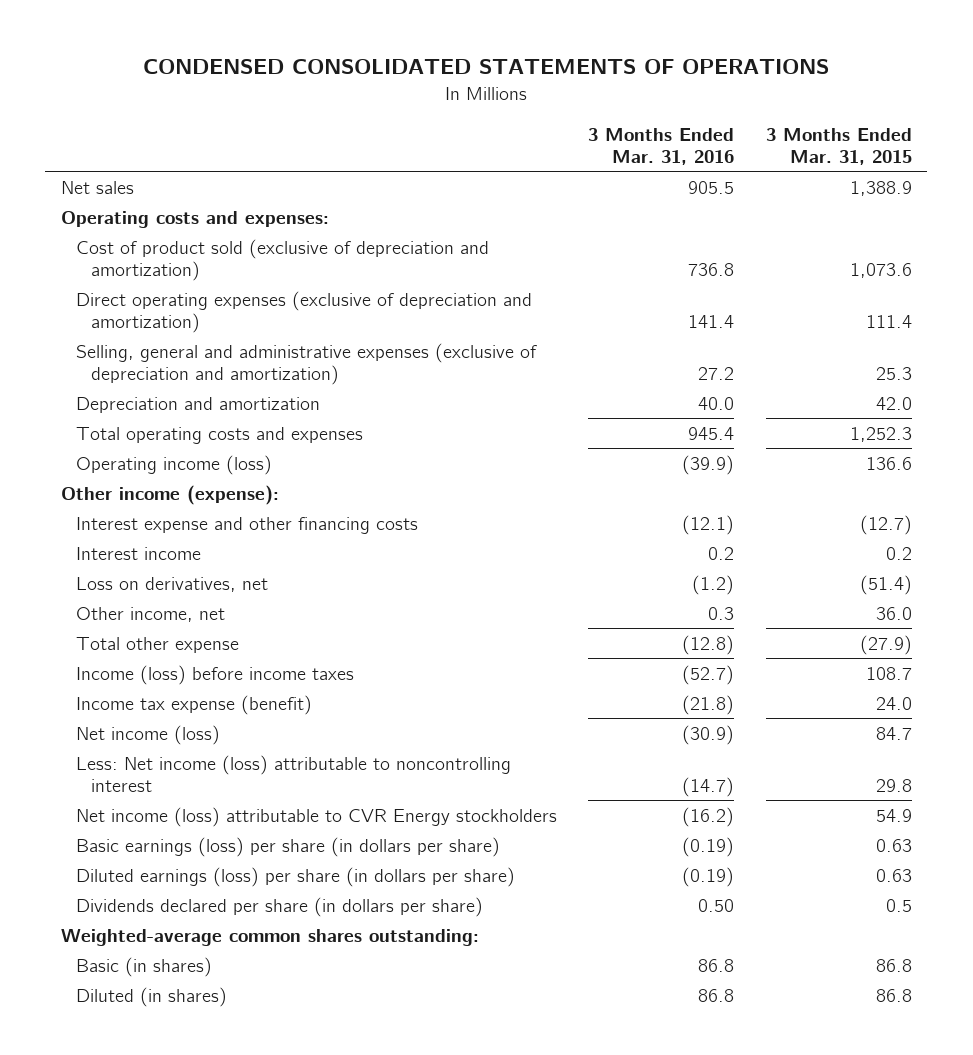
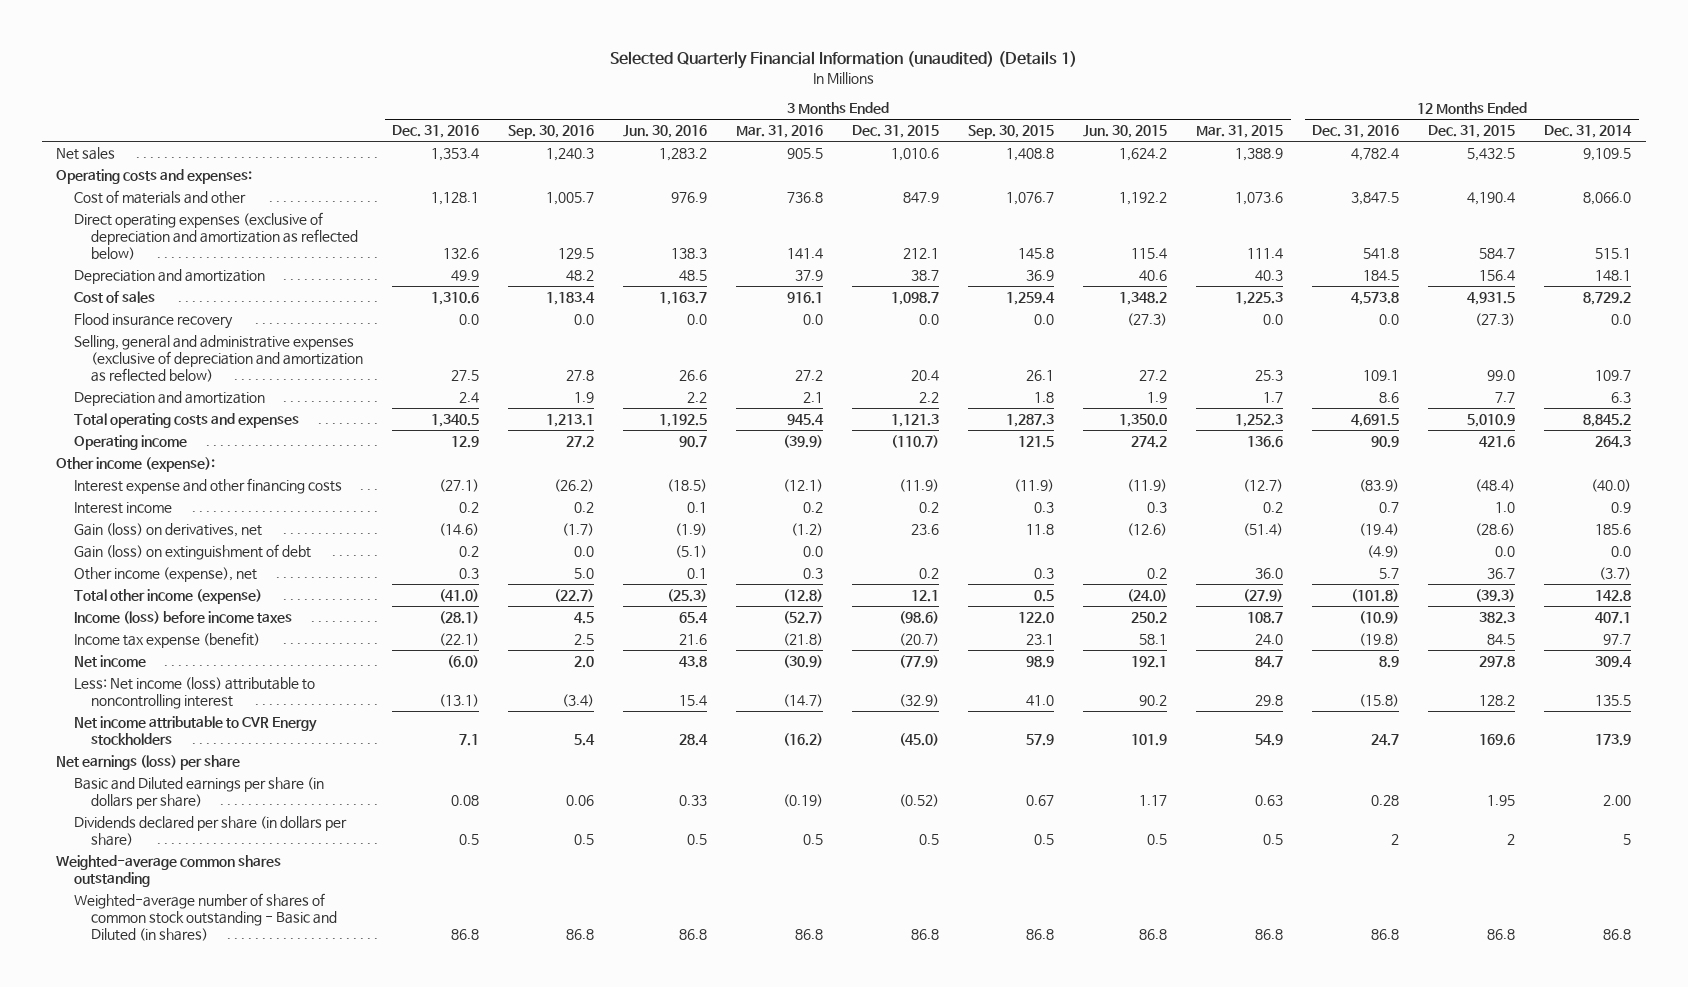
- CONDENSED CONSOLIDATED STATEMENTS OF OPERATIONS
+ Selected Quarterly Financial Information (unaudited) (Details 1)
- | 3 Months Ended Mar. 31, 2016 | 3 Months Ended Mar. 31, 2015
+ | 3 Months Ended Dec. 31, 2016 | 3 Months Ended Sep. 30, 2016 | 3 Months Ended Jun. 30, 2016 | 3 Months Ended Mar. 31, 2016 | 3 Months Ended Dec. 31, 2015 | 3 Months Ended Sep. 30, 2015 | 3 Months Ended Jun. 30, 2015 | 3 Months Ended Mar. 31, 2015 | 12 Months Ended Dec. 31, 2016 | 12 Months Ended Dec. 31, 2015 | 12 Months Ended Dec. 31, 2014
- Cost of product sold (exclusive of depreciation and amortization) | 736.8 | 1,073.6
- Direct operating expenses (exclusive of depreciation and amortization) | 141.4 | 111.4
- Selling, general and administrative expenses (exclusive of depreciation and amortization) | 27.2 | 25.3
- Depreciation and amortization | 40.0 | 42.0
+ Cost of materials and other | 1,128.1 | 1,005.7 | 976.9 | 736.8 | 847.9 | 1,076.7 | 1,192.2 | 1,073.6 | 3,847.5 | 4,190.4 | 8,066.0
+ Direct operating expenses (exclusive of depreciation and amortization as reflected below) | 132.6 | 129.5 | 138.3 | 141.4 | 212.1 | 145.8 | 115.4 | 111.4 | 541.8 | 584.7 | 515.1
+ Depreciation and amortization | 49.9 | 48.2 | 48.5 | 37.9 | 38.7 | 36.9 | 40.6 | 40.3 | 184.5 | 156.4 | 148.1
+ Cost of sales | 1,310.6 | 1,183.4 | 1,163.7 | 916.1 | 1,098.7 | 1,259.4 | 1,348.2 | 1,225.3 | 4,573.8 | 4,931.5 | 8,729.2
+ Flood insurance recovery | 0.0 | 0.0 | 0.0 | 0.0 | 0.0 | 0.0 | (27.3) | 0.0 | 0.0 | (27.3) | 0.0
+ Selling, general and administrative expenses (exclusive of depreciation and amortization as reflected below) | 27.5 | 27.8 | 26.6 | 27.2 | 20.4 | 26.1 | 27.2 | 25.3 | 109.1 | 99.0 | 109.7
+ Depreciation and amortization | 2.4 | 1.9 | 2.2 | 2.1 | 2.2 | 1.8 | 1.9 | 1.7 | 8.6 | 7.7 | 6.3
- Operating income (loss) | (39.9) | 136.6
+ Operating income | 12.9 | 27.2 | 90.7 | (39.9) | (110.7) | 121.5 | 274.2 | 136.6 | 90.9 | 421.6 | 264.3
- Loss on derivatives, net | (1.2) | (51.4)
- Other income, net | 0.3 | 36.0
- Total other expense | (12.8) | (27.9)
+ Gain (loss) on derivatives, net | (14.6) | (1.7) | (1.9) | (1.2) | 23.6 | 11.8 | (12.6) | (51.4) | (19.4) | (28.6) | 185.6
+ Gain (loss) on extinguishment of debt | 0.2 | 0.0 | (5.1) | 0.0 | | | | | (4.9) | 0.0 | 0.0
+ Other income (expense), net | 0.3 | 5.0 | 0.1 | 0.3 | 0.2 | 0.3 | 0.2 | 36.0 | 5.7 | 36.7 | (3.7)
+ Total other income (expense) | (41.0) | (22.7) | (25.3) | (12.8) | 12.1 | 0.5 | (24.0) | (27.9) | (101.8) | (39.3) | 142.8
- Net income (loss) | (30.9) | 84.7
+ Net income | (6.0) | 2.0 | 43.8 | (30.9) | (77.9) | 98.9 | 192.1 | 84.7 | 8.9 | 297.8 | 309.4
- Net income (loss) attributable to CVR Energy stockholders | (16.2) | 54.9
- Basic earnings (loss) per share (in dollars per share) | (0.19) | 0.63
- Diluted earnings (loss) per share (in dollars per share) | (0.19) | 0.63
- Dividends declared per share (in dollars per share) | 0.50 | 0.5
- Weighted-average common shares outstanding:
- Basic (in shares) | 86.8 | 86.8
- Diluted (in shares) | 86.8 | 86.8
+ Net income attributable to CVR Energy stockholders | 7.1 | 5.4 | 28.4 | (16.2) | (45.0) | 57.9 | 101.9 | 54.9 | 24.7 | 169.6 | 173.9
+ Net earnings (loss) per share
+ Basic and Diluted earnings per share (in dollars per share) | 0.08 | 0.06 | 0.33 | (0.19) | (0.52) | 0.67 | 1.17 | 0.63 | 0.28 | 1.95 | 2.00
+ Dividends declared per share (in dollars per share) | 0.5 | 0.5 | 0.5 | 0.5 | 0.5 | 0.5 | 0.5 | 0.5 | 2 | 2 | 5
+ Weighted-average common shares outstanding
+ Weighted-average number of shares of common stock outstanding - Basic and Diluted (in shares) | 86.8 | 86.8 | 86.8 | 86.8 | 86.8 | 86.8 | 86.8 | 86.8 | 86.8 | 86.8 | 86.8

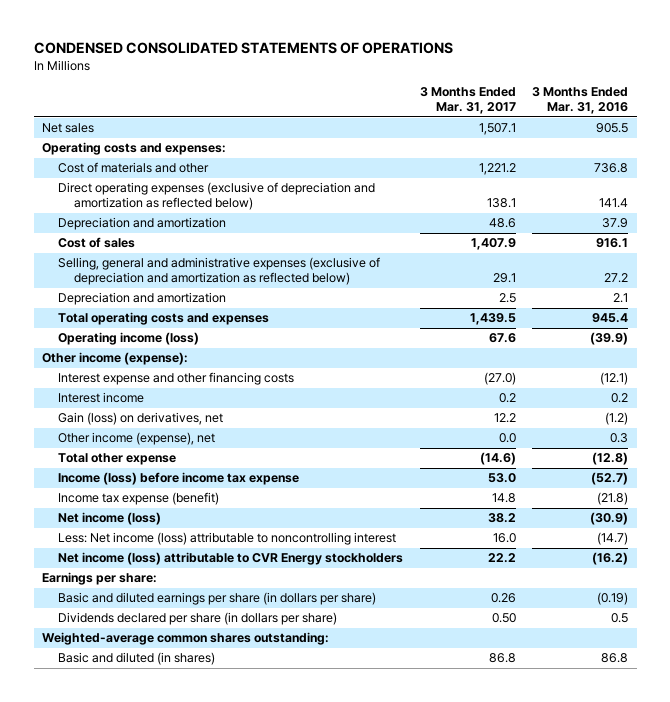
- Selected Quarterly Financial Information (unaudited) (Details 1)
+ CONDENSED CONSOLIDATED STATEMENTS OF OPERATIONS
- | 3 Months Ended Dec. 31, 2016 | 3 Months Ended Sep. 30, 2016 | 3 Months Ended Jun. 30, 2016 | 3 Months Ended Mar. 31, 2016 | 3 Months Ended Dec. 31, 2015 | 3 Months Ended Sep. 30, 2015 | 3 Months Ended Jun. 30, 2015 | 3 Months Ended Mar. 31, 2015 | 12 Months Ended Dec. 31, 2016 | 12 Months Ended Dec. 31, 2015 | 12 Months Ended Dec. 31, 2014
+ | 3 Months Ended Mar. 31, 2017 | 3 Months Ended Mar. 31, 2016
- Flood insurance recovery | 0.0 | 0.0 | 0.0 | 0.0 | 0.0 | 0.0 | (27.3) | 0.0 | 0.0 | (27.3) | 0.0
- Operating income | 12.9 | 27.2 | 90.7 | (39.9) | (110.7) | 121.5 | 274.2 | 136.6 | 90.9 | 421.6 | 264.3
+ Operating income (loss) | 67.6 | (39.9)
- Gain (loss) on extinguishment of debt | 0.2 | 0.0 | (5.1) | 0.0 | | | | | (4.9) | 0.0 | 0.0
- Total other income (expense) | (41.0) | (22.7) | (25.3) | (12.8) | 12.1 | 0.5 | (24.0) | (27.9) | (101.8) | (39.3) | 142.8
- Income (loss) before income taxes | (28.1) | 4.5 | 65.4 | (52.7) | (98.6) | 122.0 | 250.2 | 108.7 | (10.9) | 382.3 | 407.1
+ Total other expense | (14.6) | (12.8)
+ Income (loss) before income tax expense | 53.0 | (52.7)
- Net income | (6.0) | 2.0 | 43.8 | (30.9) | (77.9) | 98.9 | 192.1 | 84.7 | 8.9 | 297.8 | 309.4
+ Net income (loss) | 38.2 | (30.9)
- Net income attributable to CVR Energy stockholders | 7.1 | 5.4 | 28.4 | (16.2) | (45.0) | 57.9 | 101.9 | 54.9 | 24.7 | 169.6 | 173.9
- Net earnings (loss) per share
- Basic and Diluted earnings per share (in dollars per share) | 0.08 | 0.06 | 0.33 | (0.19) | (0.52) | 0.67 | 1.17 | 0.63 | 0.28 | 1.95 | 2.00
+ Net income (loss) attributable to CVR Energy stockholders | 22.2 | (16.2)
+ Earnings per share:
+ Basic and diluted earnings per share (in dollars per share) | 0.26 | (0.19)
- Weighted-average common shares outstanding
- Weighted-average number of shares of common stock outstanding - Basic and Diluted (in shares) | 86.8 | 86.8 | 86.8 | 86.8 | 86.8 | 86.8 | 86.8 | 86.8 | 86.8 | 86.8 | 86.8
+ Weighted-average common shares outstanding:
+ Basic and diluted (in shares) | 86.8 | 86.8

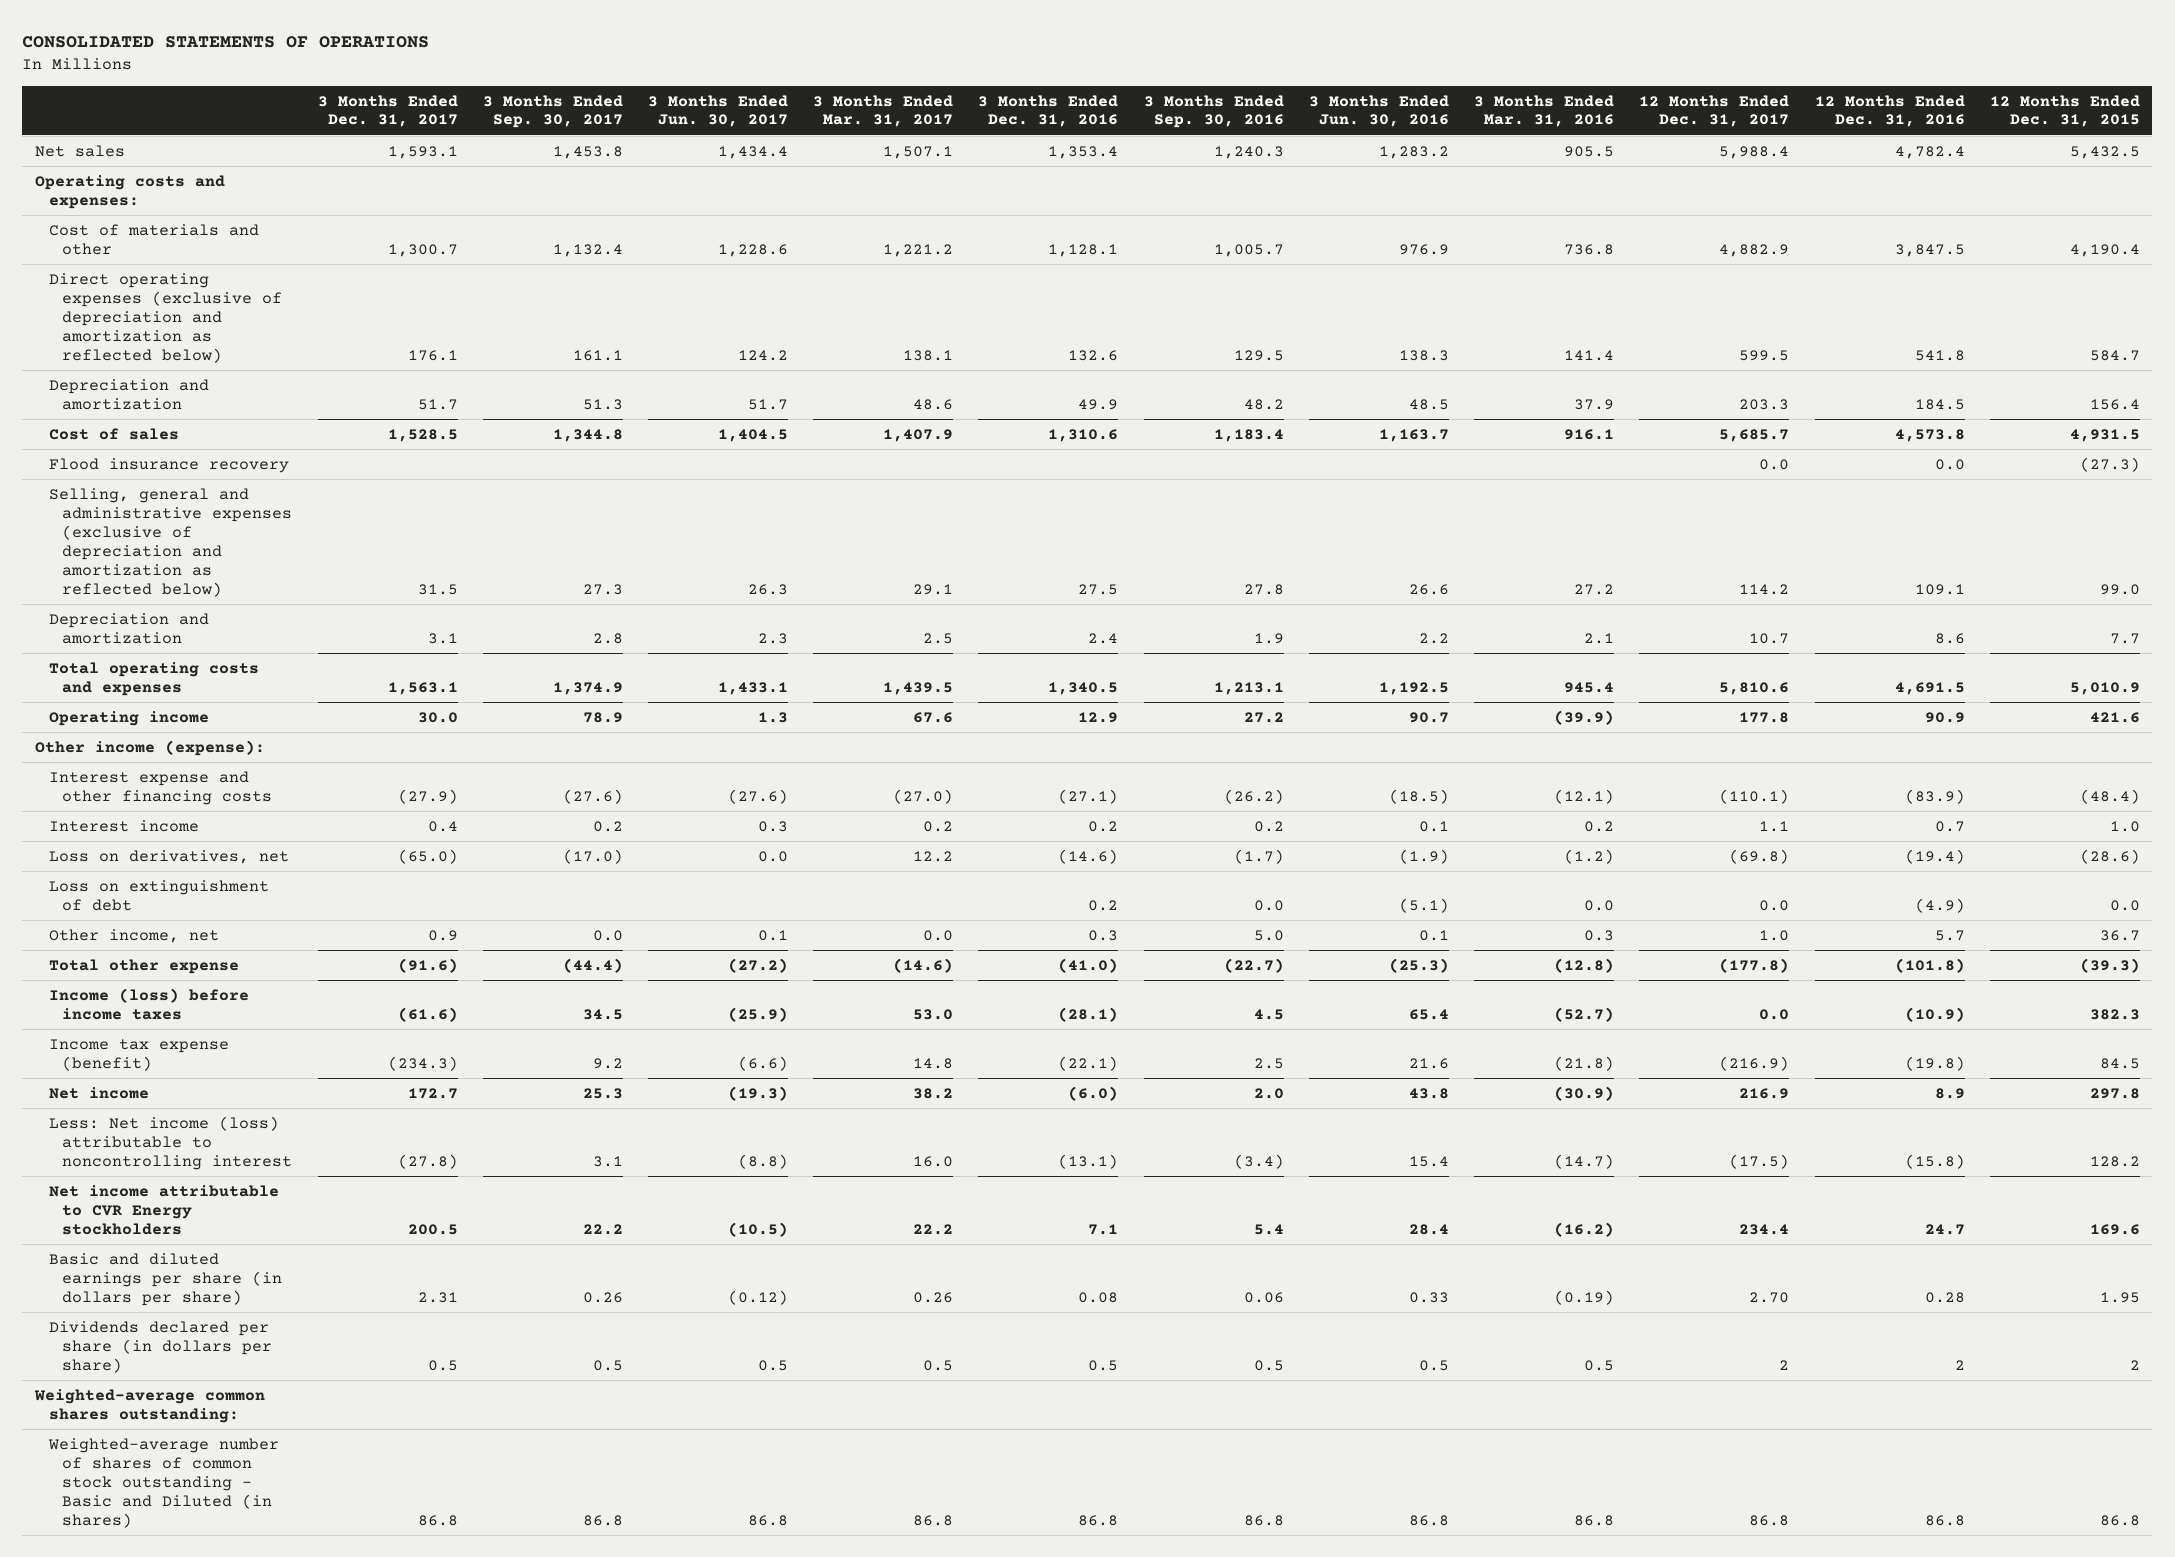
- CONDENSED CONSOLIDATED STATEMENTS OF OPERATIONS
+ CONSOLIDATED STATEMENTS OF OPERATIONS
- | 3 Months Ended Mar. 31, 2017 | 3 Months Ended Mar. 31, 2016
+ | 3 Months Ended Dec. 31, 2017 | 3 Months Ended Sep. 30, 2017 | 3 Months Ended Jun. 30, 2017 | 3 Months Ended Mar. 31, 2017 | 3 Months Ended Dec. 31, 2016 | 3 Months Ended Sep. 30, 2016 | 3 Months Ended Jun. 30, 2016 | 3 Months Ended Mar. 31, 2016 | 12 Months Ended Dec. 31, 2017 | 12 Months Ended Dec. 31, 2016 | 12 Months Ended Dec. 31, 2015
+ Flood insurance recovery | | | | | | | | | 0.0 | 0.0 | (27.3)
- Operating income (loss) | 67.6 | (39.9)
+ Operating income | 30.0 | 78.9 | 1.3 | 67.6 | 12.9 | 27.2 | 90.7 | (39.9) | 177.8 | 90.9 | 421.6
- Gain (loss) on derivatives, net | 12.2 | (1.2)
- Other income (expense), net | 0.0 | 0.3
+ Loss on derivatives, net | (65.0) | (17.0) | 0.0 | 12.2 | (14.6) | (1.7) | (1.9) | (1.2) | (69.8) | (19.4) | (28.6)
+ Loss on extinguishment of debt | | | | | 0.2 | 0.0 | (5.1) | 0.0 | 0.0 | (4.9) | 0.0
+ Other income, net | 0.9 | 0.0 | 0.1 | 0.0 | 0.3 | 5.0 | 0.1 | 0.3 | 1.0 | 5.7 | 36.7
- Income (loss) before income tax expense | 53.0 | (52.7)
+ Income (loss) before income taxes | (61.6) | 34.5 | (25.9) | 53.0 | (28.1) | 4.5 | 65.4 | (52.7) | 0.0 | (10.9) | 382.3
- Net income (loss) | 38.2 | (30.9)
+ Net income | 172.7 | 25.3 | (19.3) | 38.2 | (6.0) | 2.0 | 43.8 | (30.9) | 216.9 | 8.9 | 297.8
- Net income (loss) attributable to CVR Energy stockholders | 22.2 | (16.2)
- Earnings per share:
+ Net income attributable to CVR Energy stockholders | 200.5 | 22.2 | (10.5) | 22.2 | 7.1 | 5.4 | 28.4 | (16.2) | 234.4 | 24.7 | 169.6
- Dividends declared per share (in dollars per share) | 0.50 | 0.5
+ Dividends declared per share (in dollars per share) | 0.5 | 0.5 | 0.5 | 0.5 | 0.5 | 0.5 | 0.5 | 0.5 | 2 | 2 | 2
- Basic and diluted (in shares) | 86.8 | 86.8
+ Weighted-average number of shares of common stock outstanding - Basic and Diluted (in shares) | 86.8 | 86.8 | 86.8 | 86.8 | 86.8 | 86.8 | 86.8 | 86.8 | 86.8 | 86.8 | 86.8

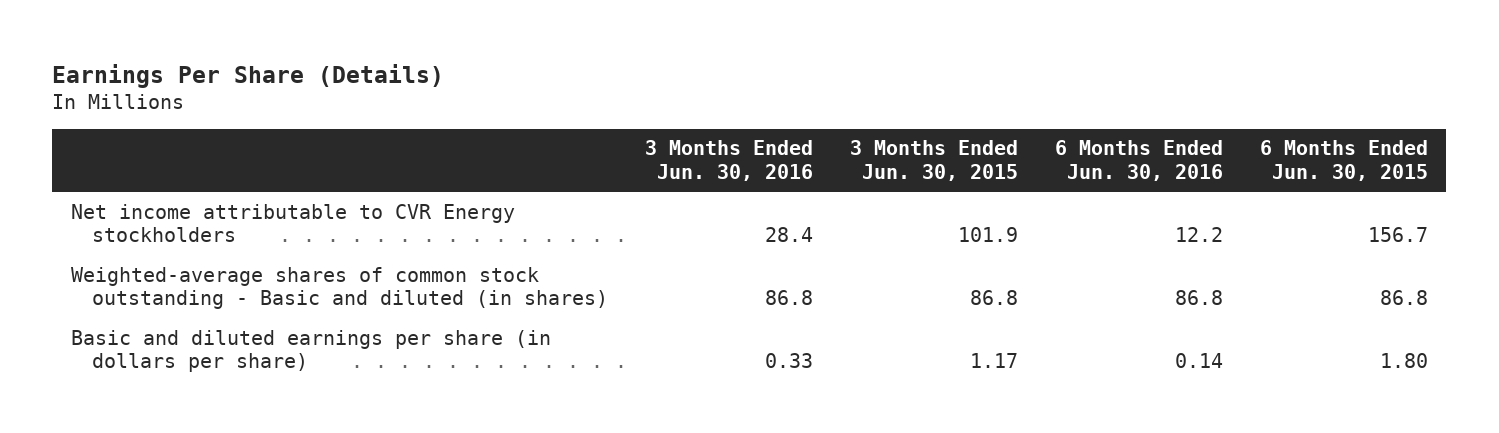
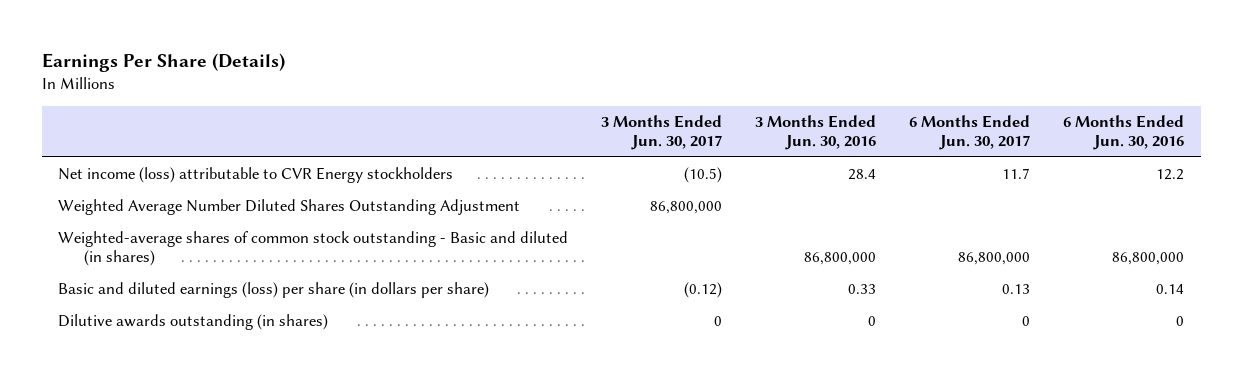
- | 3 Months Ended Jun. 30, 2016 | 3 Months Ended Jun. 30, 2015 | 6 Months Ended Jun. 30, 2016 | 6 Months Ended Jun. 30, 2015
+ | 3 Months Ended Jun. 30, 2017 | 3 Months Ended Jun. 30, 2016 | 6 Months Ended Jun. 30, 2017 | 6 Months Ended Jun. 30, 2016
- Net income attributable to CVR Energy stockholders | 28.4 | 101.9 | 12.2 | 156.7
- Weighted-average shares of common stock outstanding - Basic and diluted (in shares) | 86.8 | 86.8 | 86.8 | 86.8
- Basic and diluted earnings per share (in dollars per share) | 0.33 | 1.17 | 0.14 | 1.80
+ Net income (loss) attributable to CVR Energy stockholders | (10.5) | 28.4 | 11.7 | 12.2
+ Weighted Average Number Diluted Shares Outstanding Adjustment | 86,800,000 | | |
+ Weighted-average shares of common stock outstanding - Basic and diluted (in shares) | | 86,800,000 | 86,800,000 | 86,800,000
+ Basic and diluted earnings (loss) per share (in dollars per share) | (0.12) | 0.33 | 0.13 | 0.14
+ Dilutive awards outstanding (in shares) | 0 | 0 | 0 | 0

